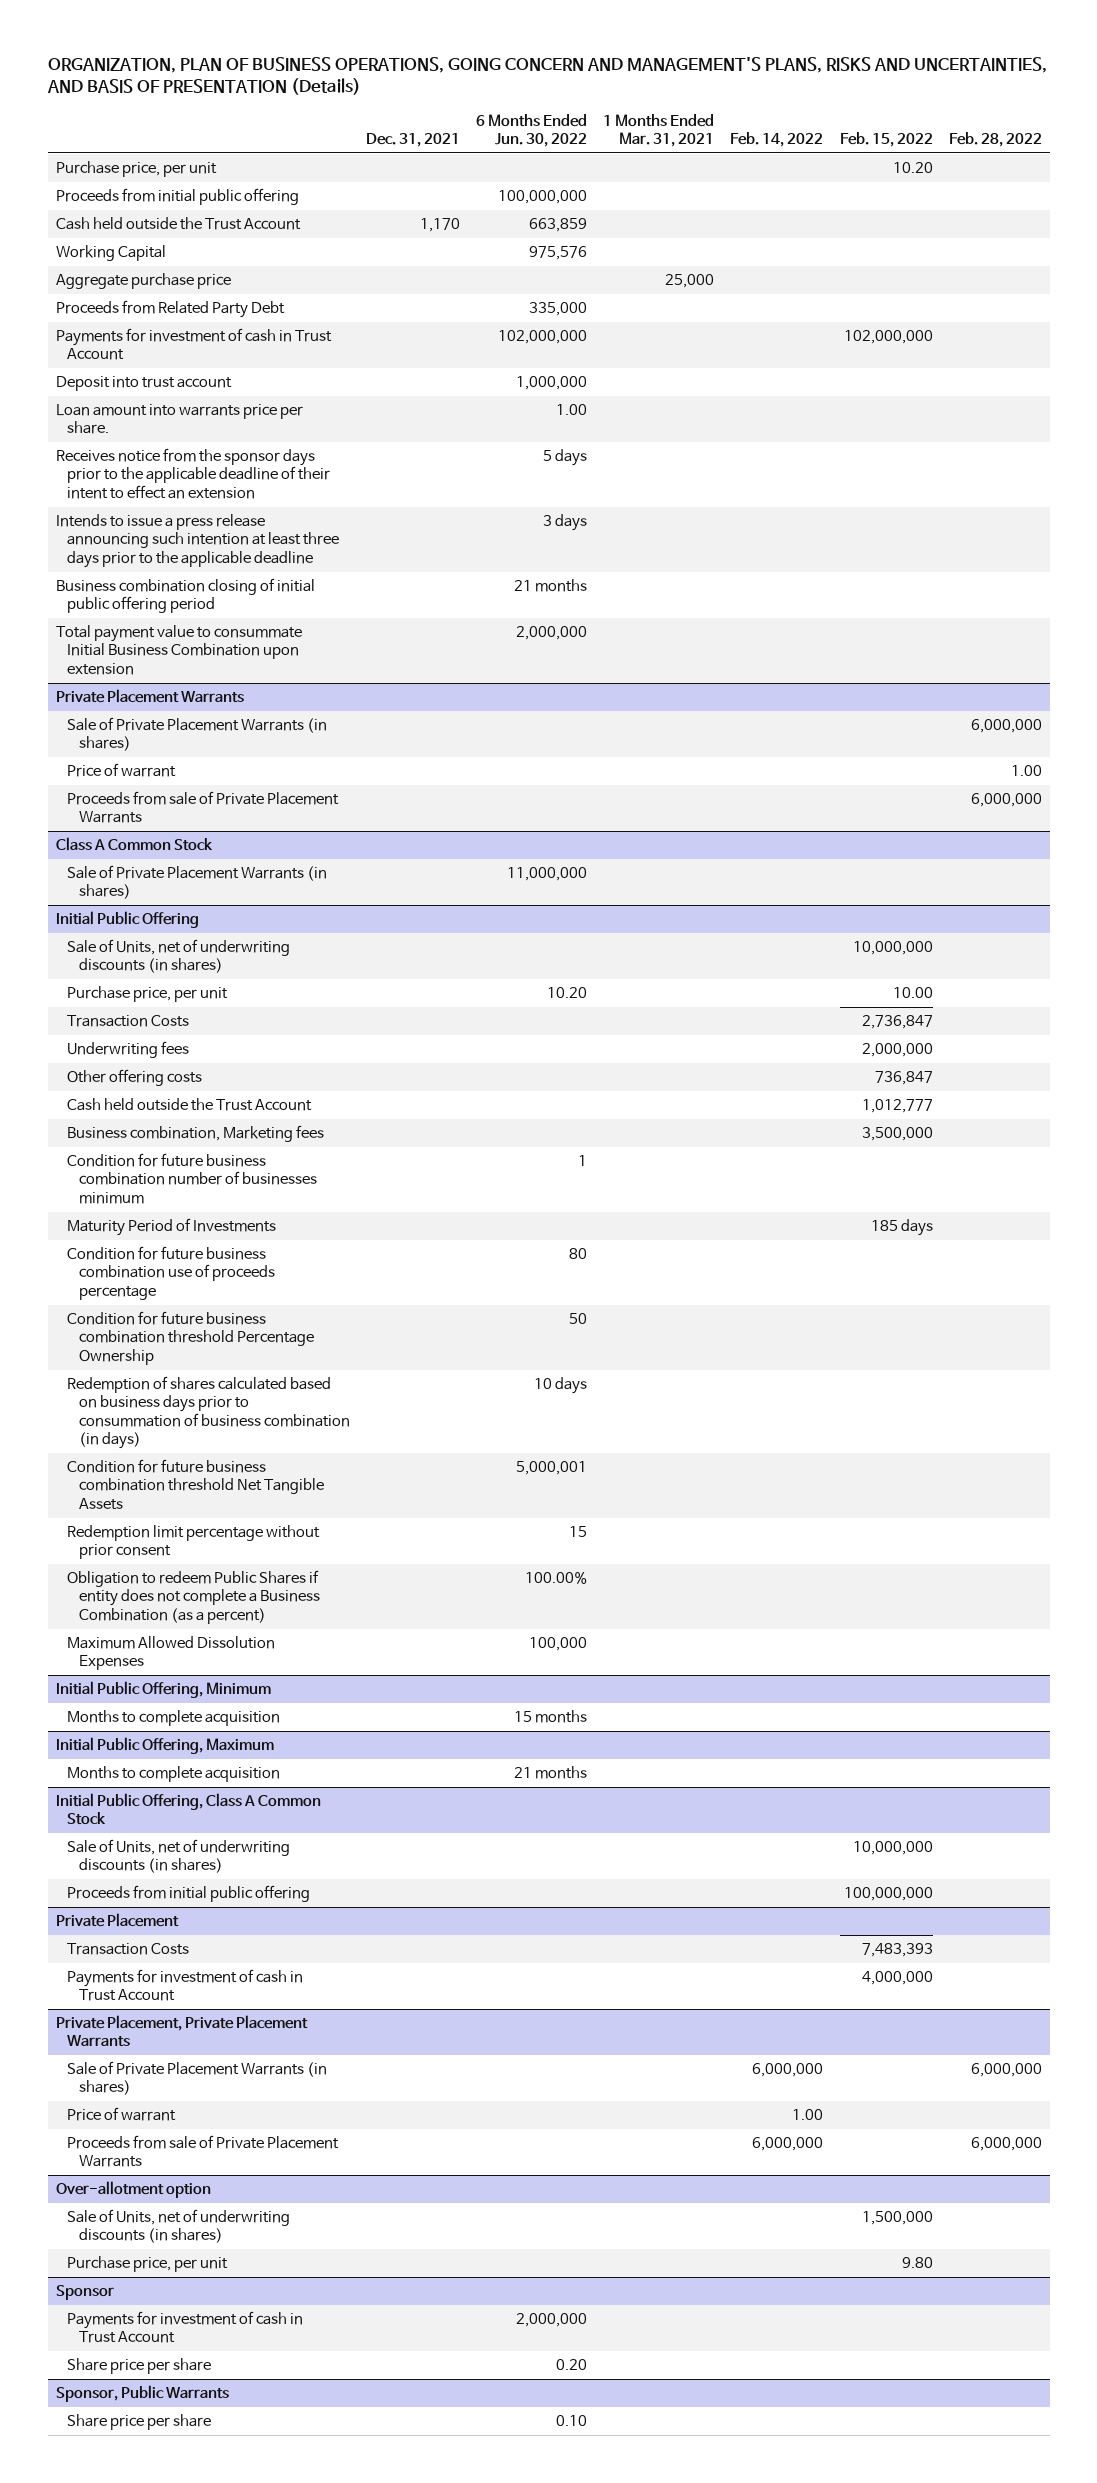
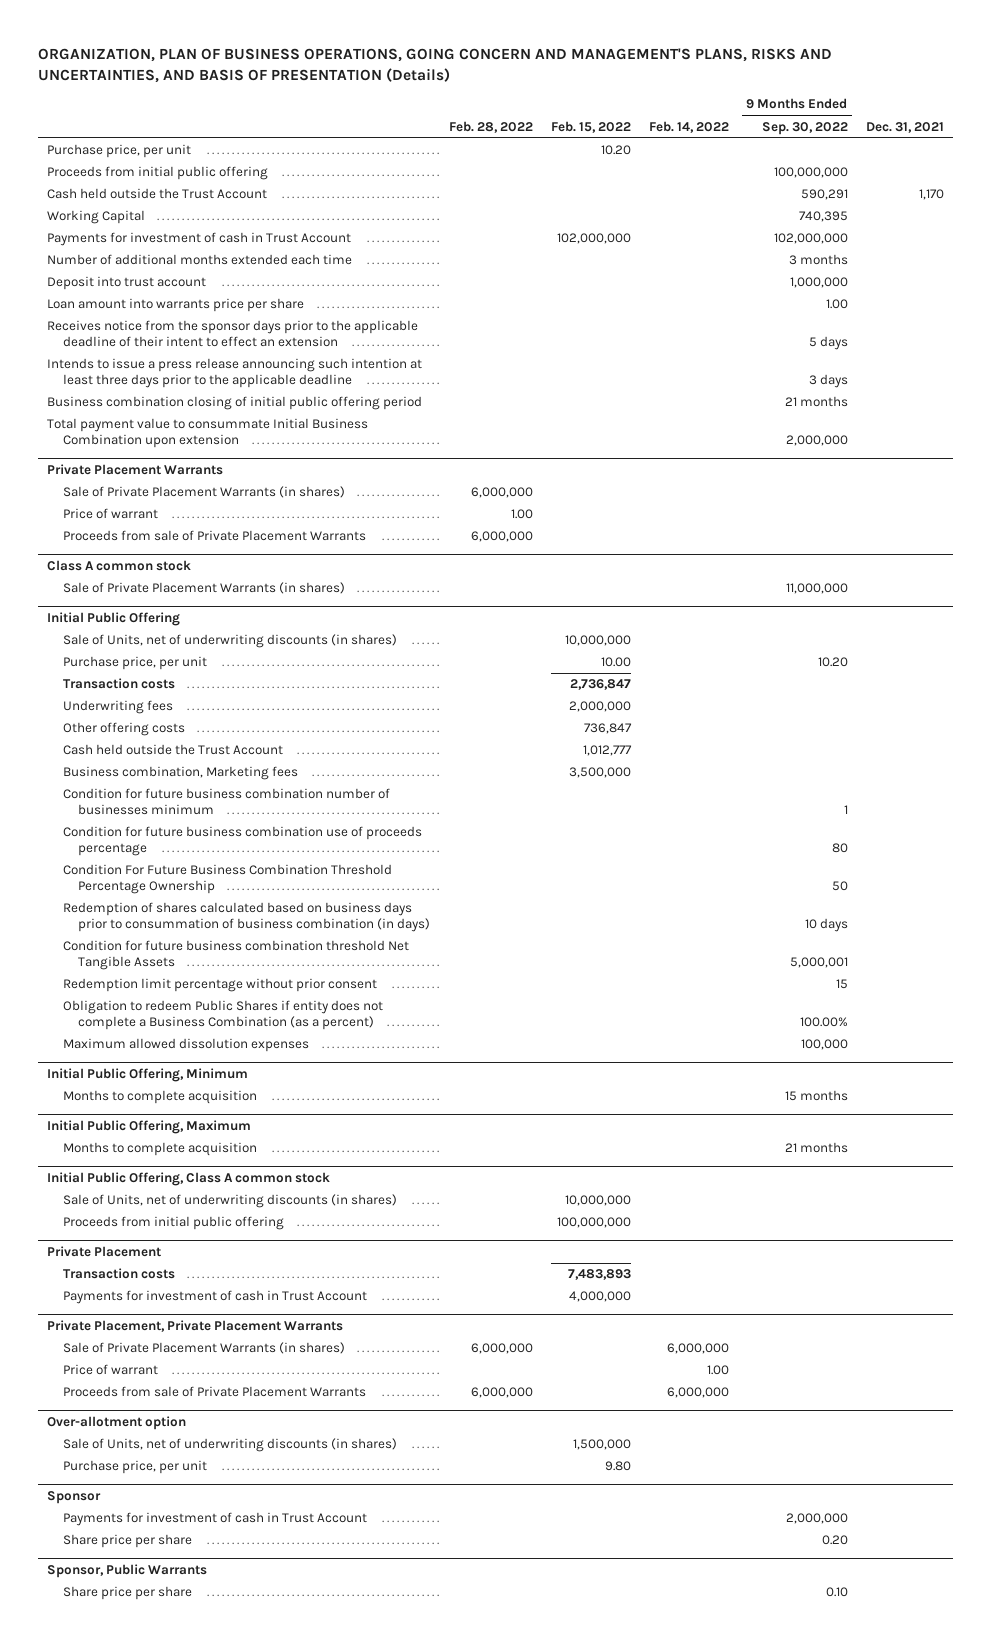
- | Dec. 31, 2021 | 6 Months Ended Jun. 30, 2022 | 1 Months Ended Mar. 31, 2021 | Feb. 14, 2022 | Feb. 15, 2022 | Feb. 28, 2022
+ | Feb. 28, 2022 | Feb. 15, 2022 | Feb. 14, 2022 | 9 Months Ended Sep. 30, 2022 | Dec. 31, 2021
- Aggregate purchase price | | | 25,000 | | |
- Proceeds from Related Party Debt | | 335,000 | | | |
+ Number of additional months extended each time | | | | 3 months |
- Loan amount into warrants price per share. | | 1.00 | | | |
+ Loan amount into warrants price per share | | | | 1.00 |
- Class A Common Stock
+ Class A common stock
@ Initial Public Offering
- Transaction Costs | | | | | 2,736,847 |
+ Transaction costs | | 2,736,847 | | |
- Maturity Period of Investments | | | | | 185 days |
- Condition for future business combination threshold Percentage Ownership | | 50 | | | |
+ Condition For Future Business Combination Threshold Percentage Ownership | | | | 50 |
- Maximum Allowed Dissolution Expenses | | 100,000 | | | |
+ Maximum allowed dissolution expenses | | | | 100,000 |
- Initial Public Offering, Class A Common Stock
+ Initial Public Offering, Class A common stock
@ Private Placement
- Transaction Costs | | | | | 7,483,393 |
+ Transaction costs | | 7,483,893 | | |

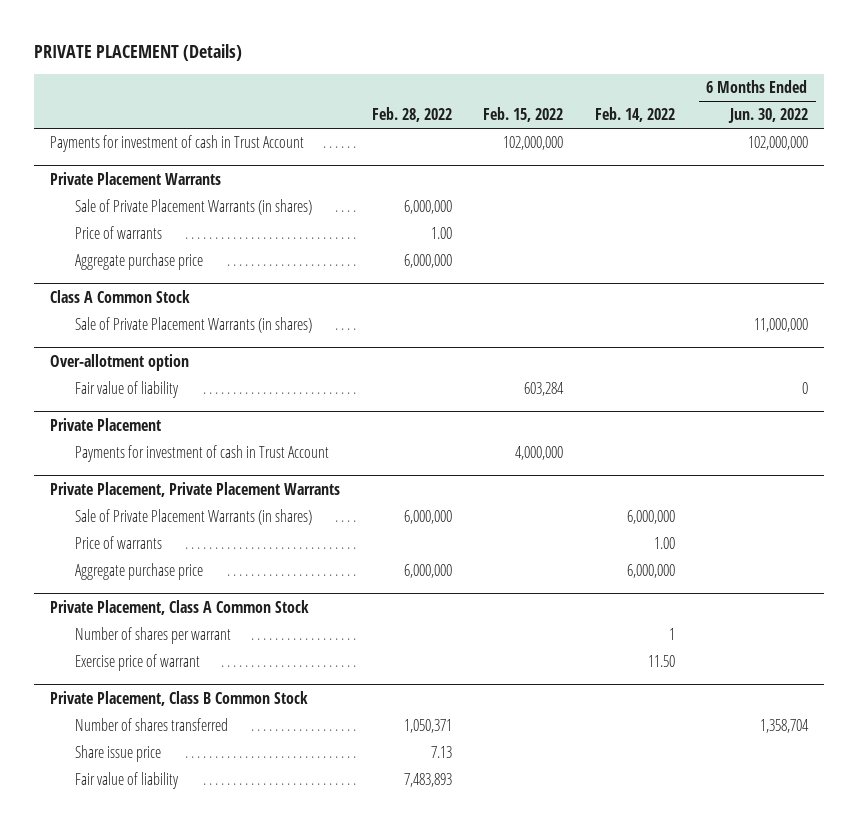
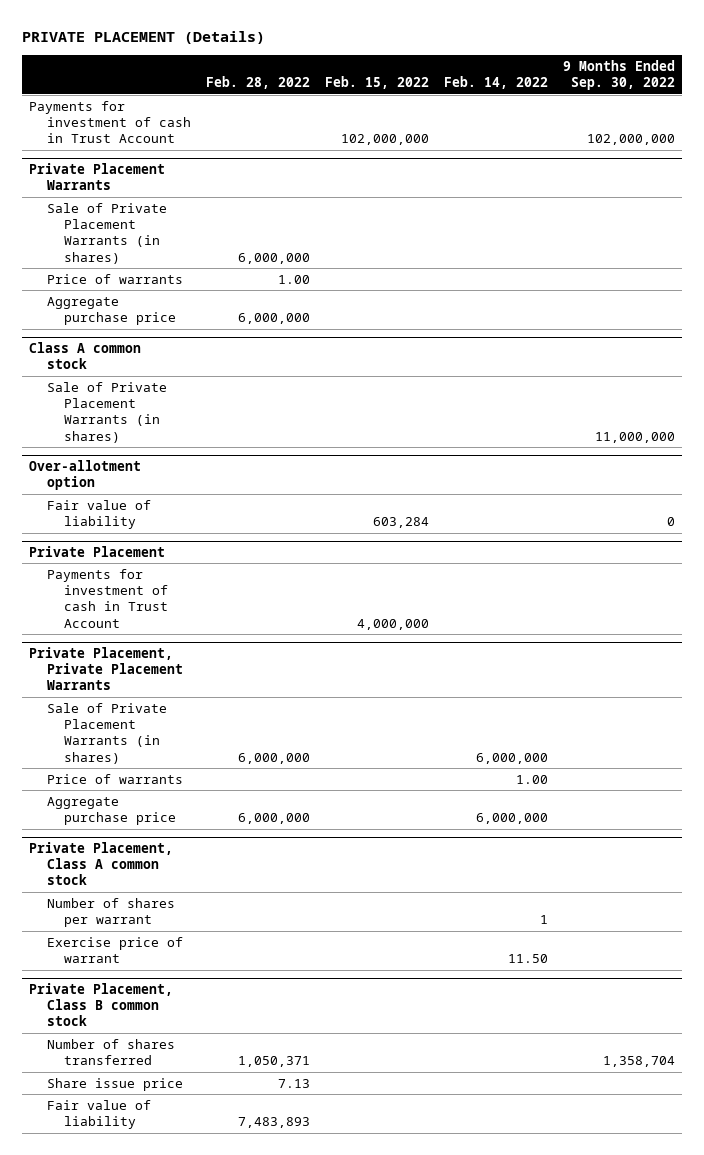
- | Feb. 28, 2022 | Feb. 15, 2022 | Feb. 14, 2022 | 6 Months Ended Jun. 30, 2022
+ | Feb. 28, 2022 | Feb. 15, 2022 | Feb. 14, 2022 | 9 Months Ended Sep. 30, 2022
- Class A Common Stock
+ Class A common stock
- Private Placement, Class A Common Stock
+ Private Placement, Class A common stock
- Private Placement, Class B Common Stock
+ Private Placement, Class B common stock

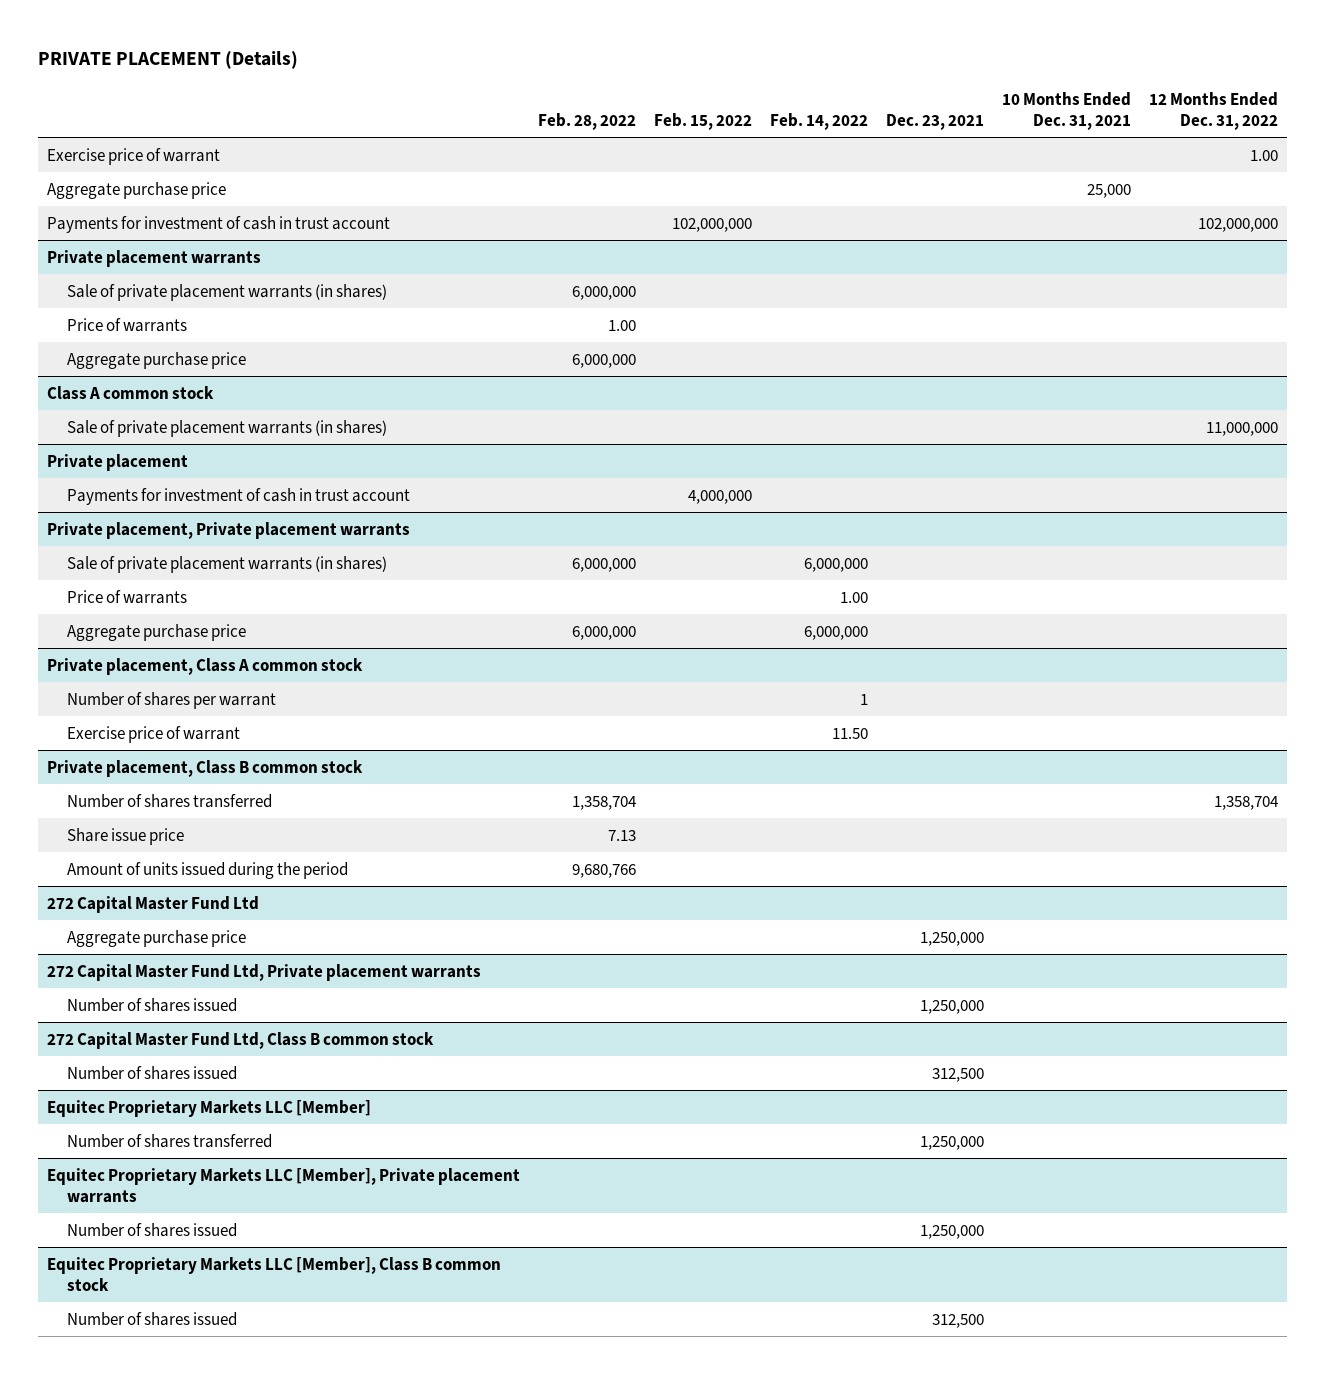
- | Feb. 28, 2022 | Feb. 15, 2022 | Feb. 14, 2022 | 9 Months Ended Sep. 30, 2022
+ | Feb. 28, 2022 | Feb. 15, 2022 | Feb. 14, 2022 | Dec. 23, 2021 | 10 Months Ended Dec. 31, 2021 | 12 Months Ended Dec. 31, 2022
- Payments for investment of cash in Trust Account | | 102,000,000 | | 102,000,000
- Private Placement Warrants
- Sale of Private Placement Warrants (in shares) | 6,000,000 | | |
+ Exercise price of warrant | | | | | | 1.00
+ Aggregate purchase price | | | | | 25,000 |
+ Payments for investment of cash in trust account | | 102,000,000 | | | | 102,000,000
+ Private placement warrants
+ Sale of private placement warrants (in shares) | 6,000,000 | | | | |
@ Class A common stock
- Sale of Private Placement Warrants (in shares) | | | | 11,000,000
- Over-allotment option
- Fair value of liability | | 603,284 | | 0
- Private Placement
- Payments for investment of cash in Trust Account | | 4,000,000 | |
- Private Placement, Private Placement Warrants
- Sale of Private Placement Warrants (in shares) | 6,000,000 | | 6,000,000 |
@ Class A common stock
+ Sale of private placement warrants (in shares) | | | | | | 11,000,000
+ Private placement
+ Payments for investment of cash in trust account | | 4,000,000 | | | |
+ Private placement, Private placement warrants
+ Sale of private placement warrants (in shares) | 6,000,000 | | 6,000,000 | | |
- Private Placement, Class A common stock
+ Private placement, Class A common stock
- Private Placement, Class B common stock
- Number of shares transferred | 1,050,371 | | | 1,358,704
+ Private placement, Class B common stock
+ Number of shares transferred | 1,358,704 | | | | | 1,358,704
- Fair value of liability | 7,483,893 | | |
+ Amount of units issued during the period | 9,680,766 | | | | |
+ 272 Capital Master Fund Ltd
+ Aggregate purchase price | | | | 1,250,000 | |
+ 272 Capital Master Fund Ltd, Private placement warrants
+ Number of shares issued | | | | 1,250,000 | |
+ 272 Capital Master Fund Ltd, Class B common stock
+ Number of shares issued | | | | 312,500 | |
+ Equitec Proprietary Markets LLC [Member]
+ Number of shares transferred | | | | 1,250,000 | |
+ Equitec Proprietary Markets LLC [Member], Private placement warrants
+ Number of shares issued | | | | 1,250,000 | |
+ Equitec Proprietary Markets LLC [Member], Class B common stock
+ Number of shares issued | | | | 312,500 | |

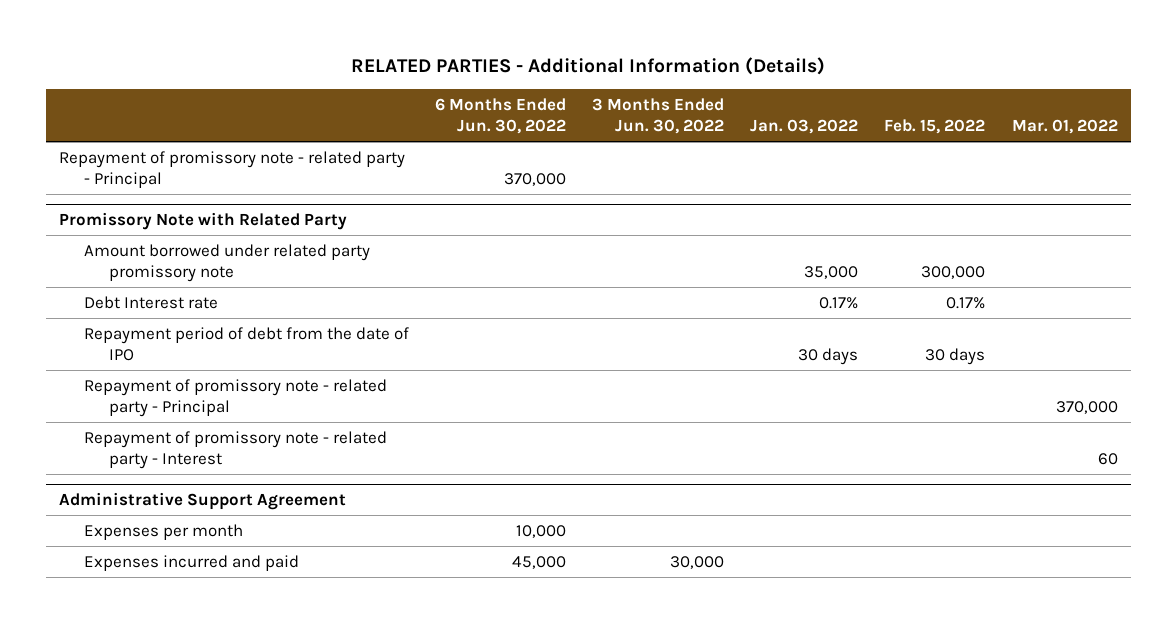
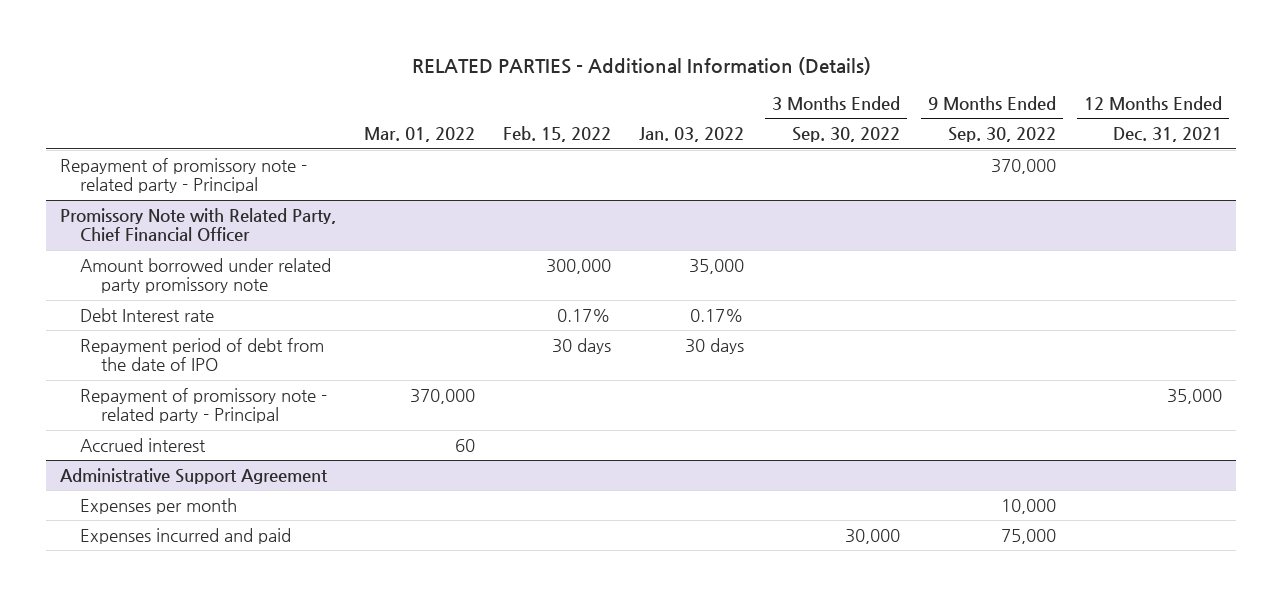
- | 6 Months Ended Jun. 30, 2022 | 3 Months Ended Jun. 30, 2022 | Jan. 03, 2022 | Feb. 15, 2022 | Mar. 01, 2022
+ | Mar. 01, 2022 | Feb. 15, 2022 | Jan. 03, 2022 | 3 Months Ended Sep. 30, 2022 | 9 Months Ended Sep. 30, 2022 | 12 Months Ended Dec. 31, 2021
- Promissory Note with Related Party
+ Promissory Note with Related Party, Chief Financial Officer
- Repayment of promissory note - related party - Interest | | | | | 60
+ Accrued interest | 60 | | | | |

